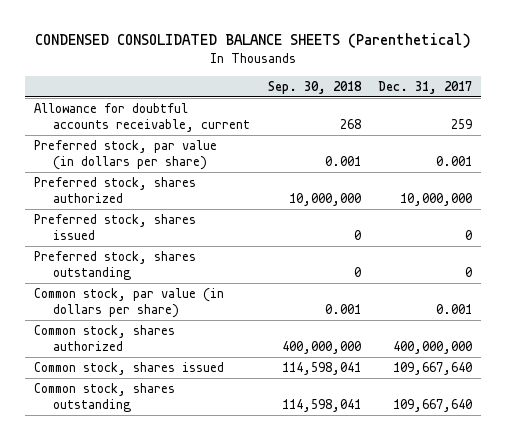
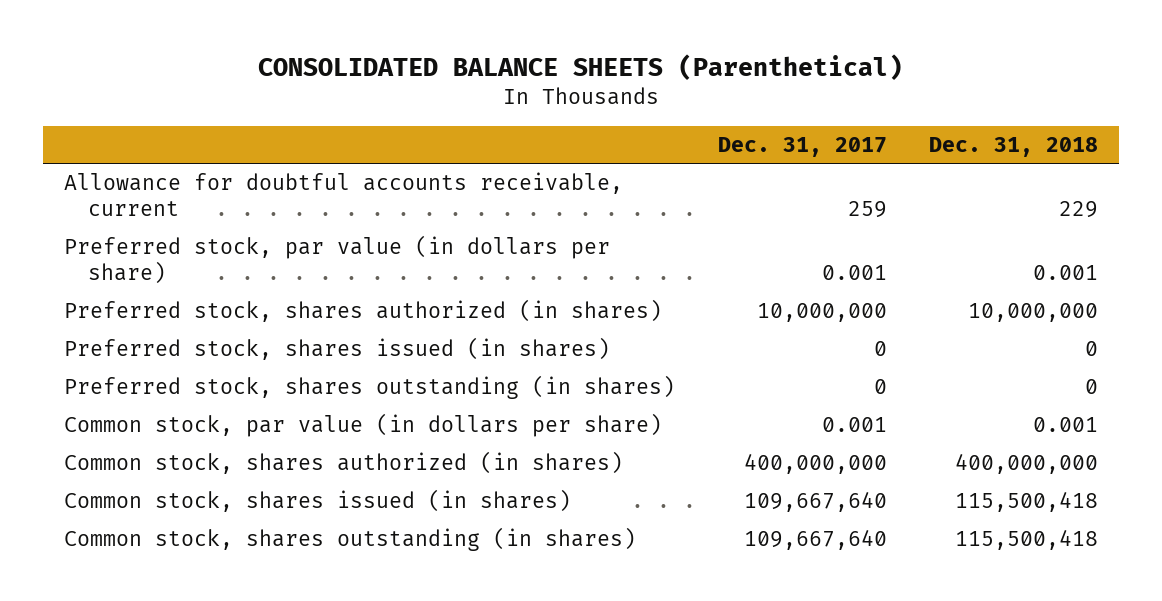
- CONDENSED CONSOLIDATED BALANCE SHEETS (Parenthetical)
+ CONSOLIDATED BALANCE SHEETS (Parenthetical)
- | Sep. 30, 2018 | Dec. 31, 2017
+ | Dec. 31, 2017 | Dec. 31, 2018
- Preferred stock, shares authorized | 10,000,000 | 10,000,000
- Preferred stock, shares issued | 0 | 0
- Preferred stock, shares outstanding | 0 | 0
+ Preferred stock, shares authorized (in shares) | 10,000,000 | 10,000,000
+ Preferred stock, shares issued (in shares) | 0 | 0
+ Preferred stock, shares outstanding (in shares) | 0 | 0
- Common stock, shares authorized | 400,000,000 | 400,000,000
- Common stock, shares issued | 114,598,041 | 109,667,640
- Common stock, shares outstanding | 114,598,041 | 109,667,640
+ Common stock, shares authorized (in shares) | 400,000,000 | 400,000,000
+ Common stock, shares issued (in shares) | 109,667,640 | 115,500,418
+ Common stock, shares outstanding (in shares) | 109,667,640 | 115,500,418

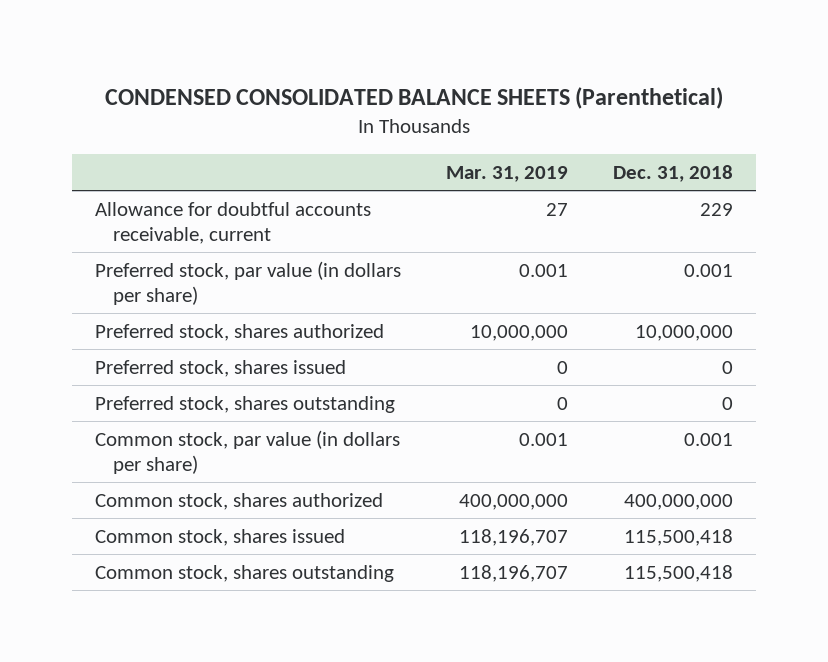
- CONSOLIDATED BALANCE SHEETS (Parenthetical)
+ CONDENSED CONSOLIDATED BALANCE SHEETS (Parenthetical)
- | Dec. 31, 2017 | Dec. 31, 2018
+ | Mar. 31, 2019 | Dec. 31, 2018
- Preferred stock, shares authorized (in shares) | 10,000,000 | 10,000,000
- Preferred stock, shares issued (in shares) | 0 | 0
- Preferred stock, shares outstanding (in shares) | 0 | 0
+ Preferred stock, shares authorized | 10,000,000 | 10,000,000
+ Preferred stock, shares issued | 0 | 0
+ Preferred stock, shares outstanding | 0 | 0
- Common stock, shares authorized (in shares) | 400,000,000 | 400,000,000
- Common stock, shares issued (in shares) | 109,667,640 | 115,500,418
- Common stock, shares outstanding (in shares) | 109,667,640 | 115,500,418
+ Common stock, shares authorized | 400,000,000 | 400,000,000
+ Common stock, shares issued | 118,196,707 | 115,500,418
+ Common stock, shares outstanding | 118,196,707 | 115,500,418

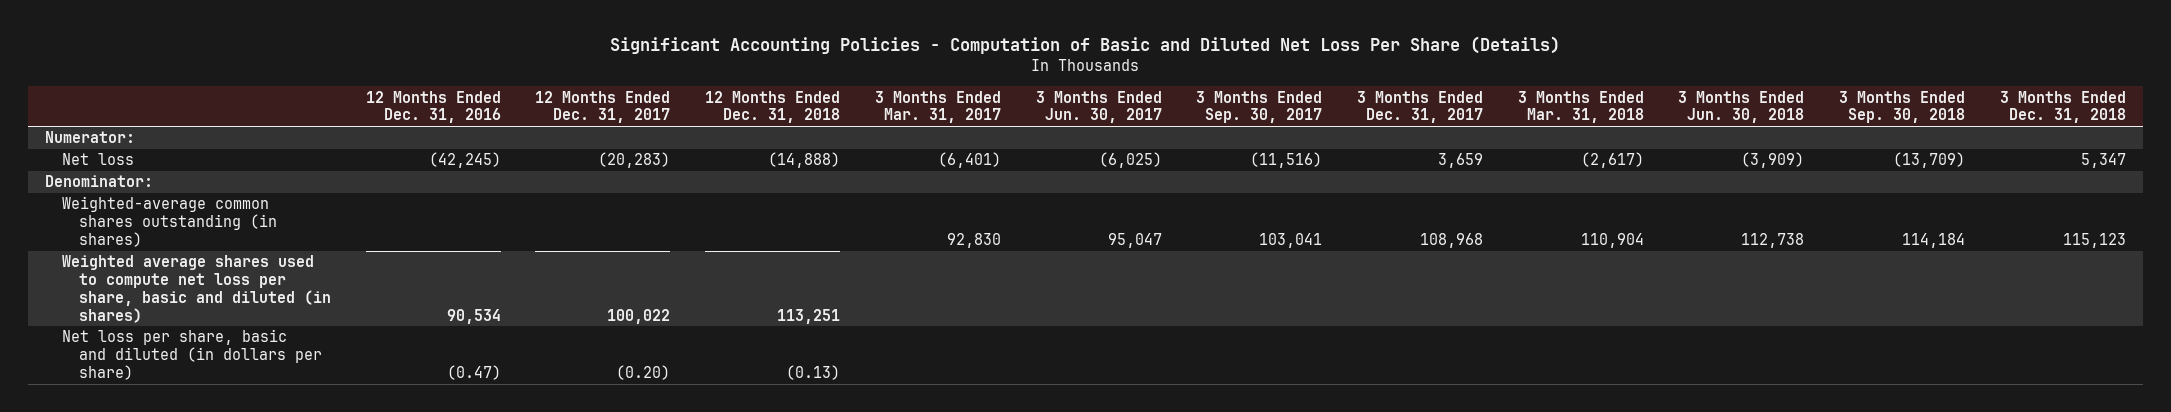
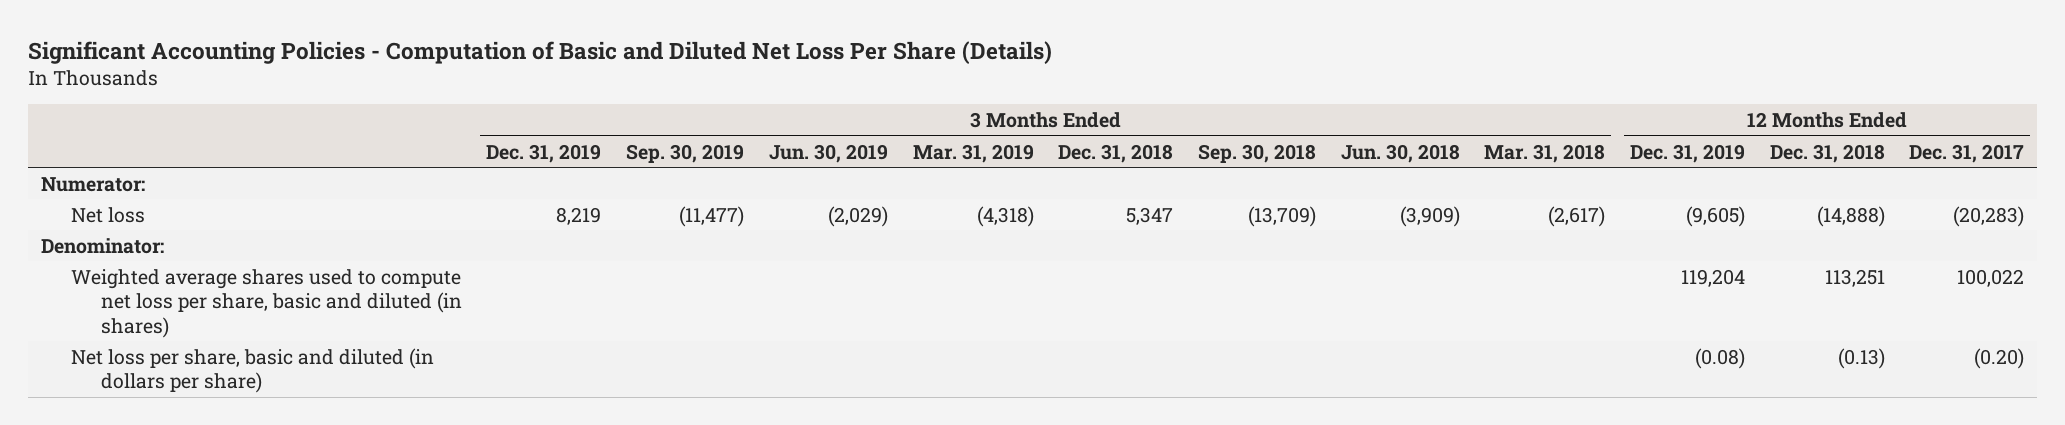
- | 12 Months Ended Dec. 31, 2016 | 12 Months Ended Dec. 31, 2017 | 12 Months Ended Dec. 31, 2018 | 3 Months Ended Mar. 31, 2017 | 3 Months Ended Jun. 30, 2017 | 3 Months Ended Sep. 30, 2017 | 3 Months Ended Dec. 31, 2017 | 3 Months Ended Mar. 31, 2018 | 3 Months Ended Jun. 30, 2018 | 3 Months Ended Sep. 30, 2018 | 3 Months Ended Dec. 31, 2018
+ | 3 Months Ended Dec. 31, 2019 | 3 Months Ended Sep. 30, 2019 | 3 Months Ended Jun. 30, 2019 | 3 Months Ended Mar. 31, 2019 | 3 Months Ended Dec. 31, 2018 | 3 Months Ended Sep. 30, 2018 | 3 Months Ended Jun. 30, 2018 | 3 Months Ended Mar. 31, 2018 | 12 Months Ended Dec. 31, 2019 | 12 Months Ended Dec. 31, 2018 | 12 Months Ended Dec. 31, 2017
- Weighted-average common shares outstanding (in shares) | | | | 92,830 | 95,047 | 103,041 | 108,968 | 110,904 | 112,738 | 114,184 | 115,123

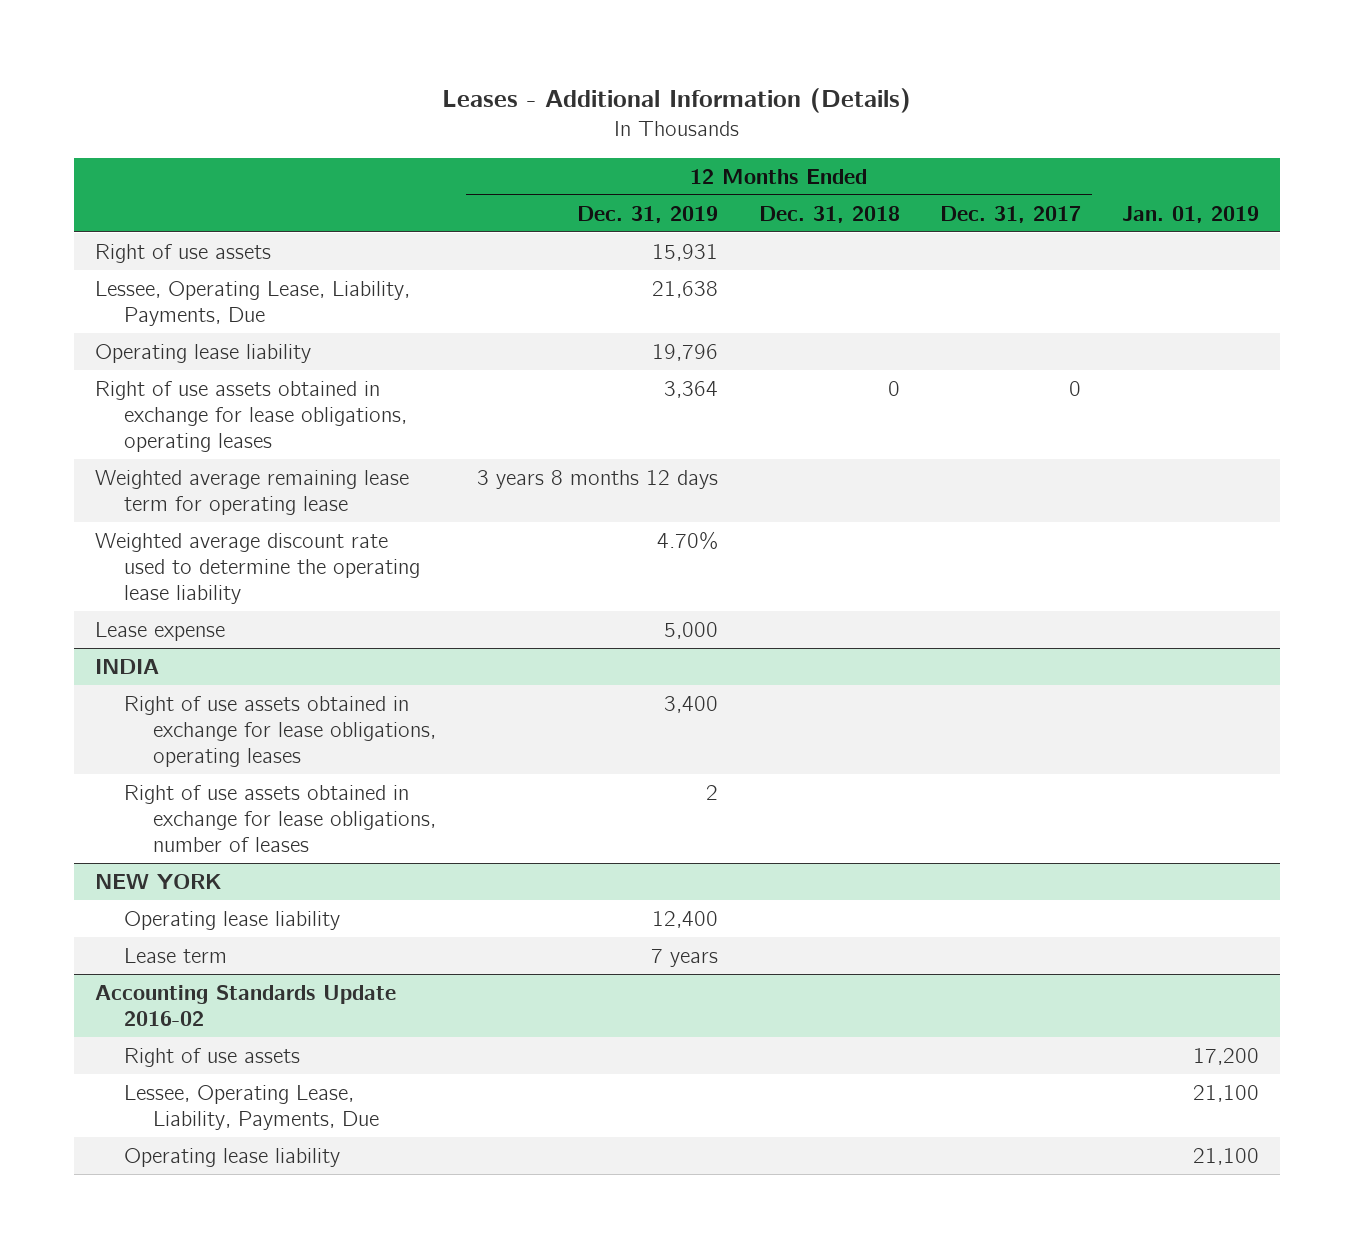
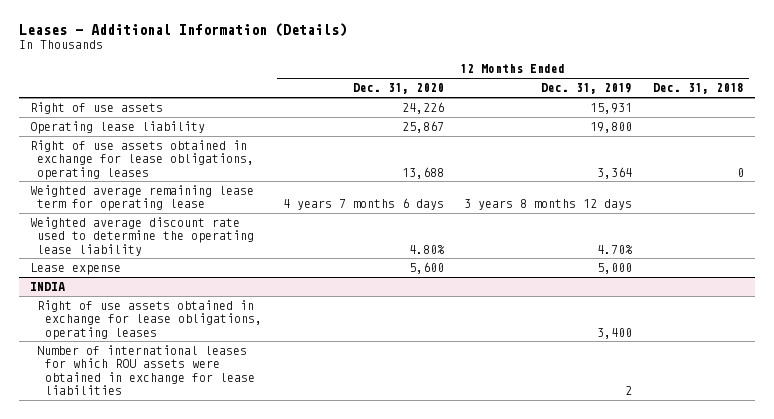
- | 12 Months Ended Dec. 31, 2019 | 12 Months Ended Dec. 31, 2018 | 12 Months Ended Dec. 31, 2017 | Jan. 01, 2019
+ | 12 Months Ended Dec. 31, 2020 | 12 Months Ended Dec. 31, 2019 | 12 Months Ended Dec. 31, 2018
- Lessee, Operating Lease, Liability, Payments, Due | 21,638 | | |
- Operating lease liability | 19,796 | | |
+ Operating lease liability | 25,867 | 19,800 |
@ INDIA
- Right of use assets obtained in exchange for lease obligations, number of leases | 2 | | |
- NEW YORK
- Operating lease liability | 12,400 | | |
- Lease term | 7 years | | |
- Accounting Standards Update 2016-02
- Right of use assets | | | | 17,200
- Lessee, Operating Lease, Liability, Payments, Due | | | | 21,100
- Operating lease liability | | | | 21,100
@ INDIA
+ Number of international leases for which ROU assets were obtained in exchange for lease liabilities | | 2 |

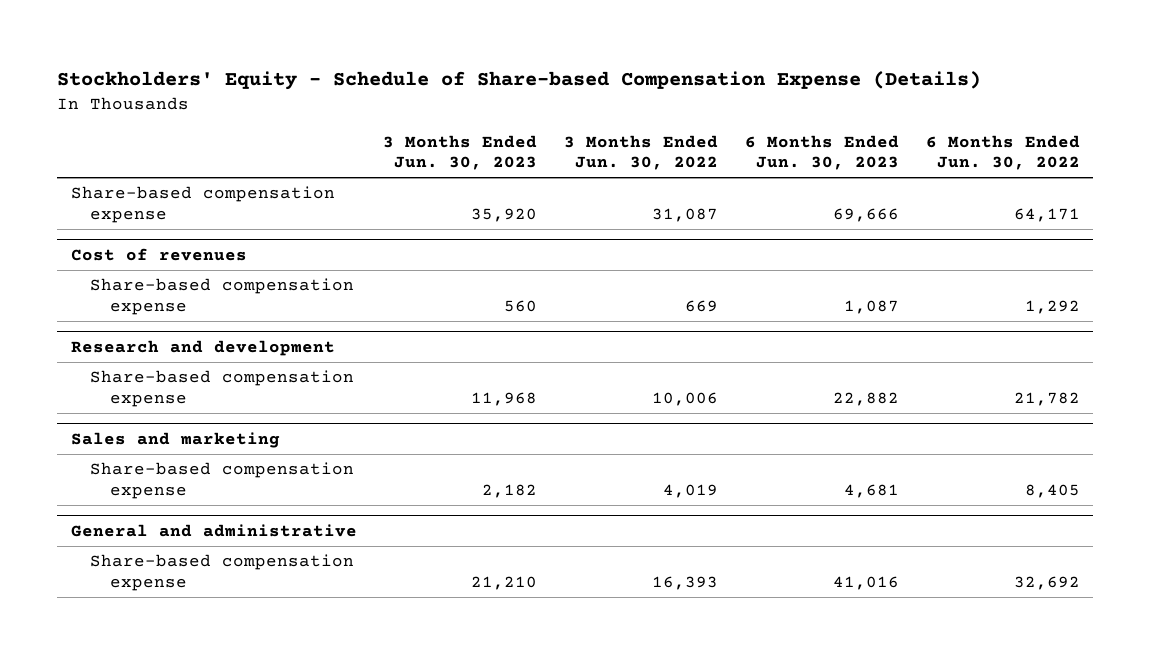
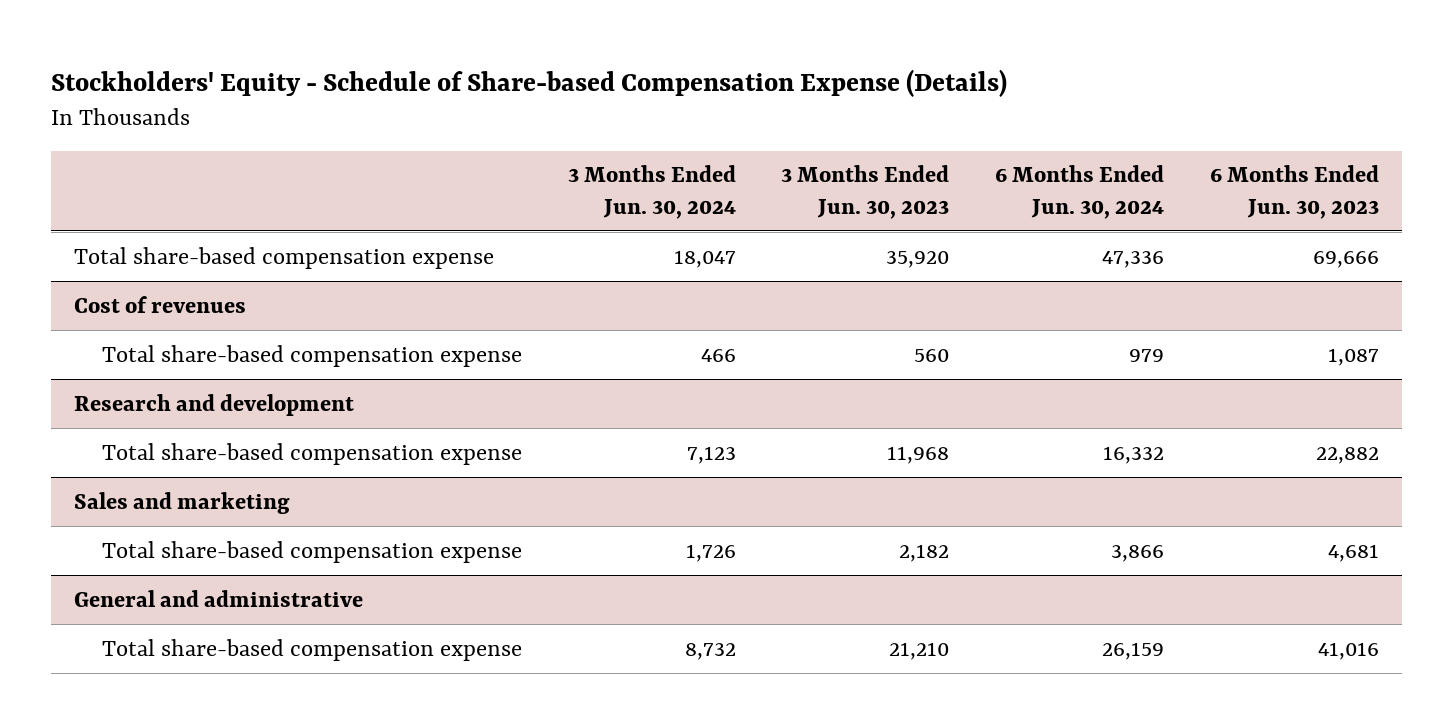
- | 3 Months Ended Jun. 30, 2023 | 3 Months Ended Jun. 30, 2022 | 6 Months Ended Jun. 30, 2023 | 6 Months Ended Jun. 30, 2022
+ | 3 Months Ended Jun. 30, 2024 | 3 Months Ended Jun. 30, 2023 | 6 Months Ended Jun. 30, 2024 | 6 Months Ended Jun. 30, 2023
- Share-based compensation expense | 35,920 | 31,087 | 69,666 | 64,171
+ Total share-based compensation expense | 18,047 | 35,920 | 47,336 | 69,666
@ Cost of revenues
- Share-based compensation expense | 560 | 669 | 1,087 | 1,292
+ Total share-based compensation expense | 466 | 560 | 979 | 1,087
@ Research and development
- Share-based compensation expense | 11,968 | 10,006 | 22,882 | 21,782
+ Total share-based compensation expense | 7,123 | 11,968 | 16,332 | 22,882
@ Sales and marketing
- Share-based compensation expense | 2,182 | 4,019 | 4,681 | 8,405
+ Total share-based compensation expense | 1,726 | 2,182 | 3,866 | 4,681
@ General and administrative
- Share-based compensation expense | 21,210 | 16,393 | 41,016 | 32,692
+ Total share-based compensation expense | 8,732 | 21,210 | 26,159 | 41,016

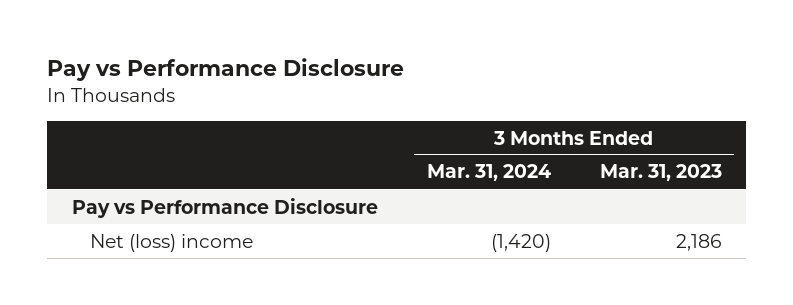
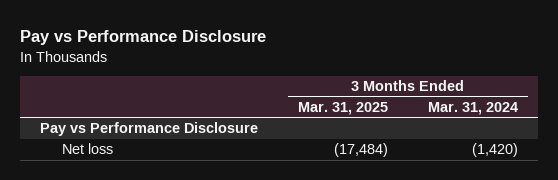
- | 3 Months Ended Mar. 31, 2024 | 3 Months Ended Mar. 31, 2023
+ | 3 Months Ended Mar. 31, 2025 | 3 Months Ended Mar. 31, 2024
- Net (loss) income | (1,420) | 2,186
+ Net loss | (17,484) | (1,420)

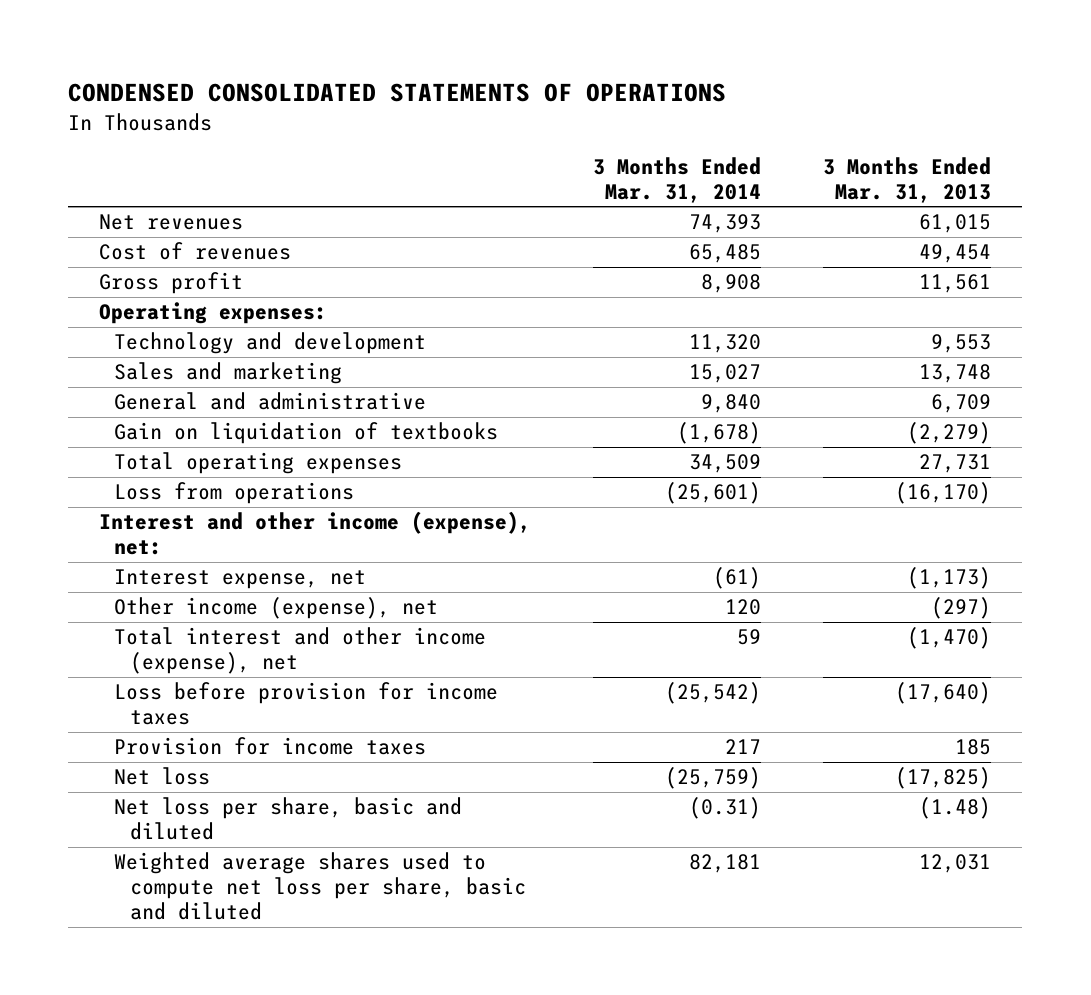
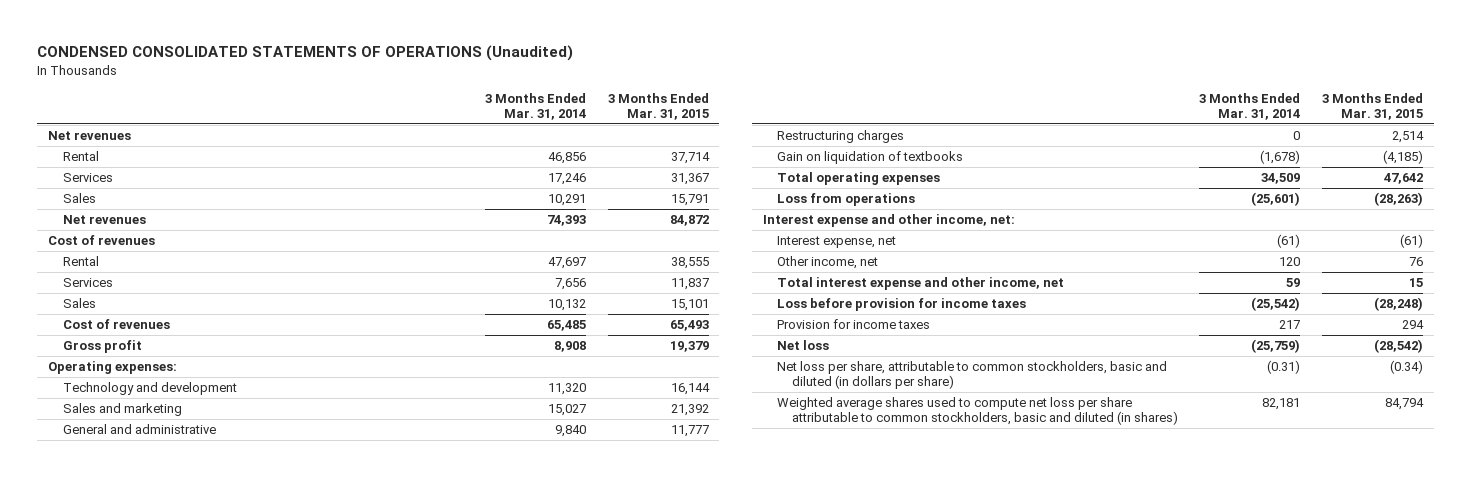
- CONDENSED CONSOLIDATED STATEMENTS OF OPERATIONS
+ CONDENSED CONSOLIDATED STATEMENTS OF OPERATIONS (Unaudited)
- | 3 Months Ended Mar. 31, 2014 | 3 Months Ended Mar. 31, 2013
+ | 3 Months Ended Mar. 31, 2014 | 3 Months Ended Mar. 31, 2015
+ Net revenues
+ Rental | 46,856 | 37,714
+ Services | 17,246 | 31,367
+ Sales | 10,291 | 15,791
+ Cost of revenues
+ Rental | 47,697 | 38,555
+ Services | 7,656 | 11,837
+ Sales | 10,132 | 15,101
+ Restructuring charges | 0 | 2,514
- Interest and other income (expense), net:
+ Interest expense and other income, net:
- Other income (expense), net | 120 | (297)
- Total interest and other income (expense), net | 59 | (1,470)
+ Other income, net | 120 | 76
+ Total interest expense and other income, net | 59 | 15
- Net loss per share, basic and diluted | (0.31) | (1.48)
- Weighted average shares used to compute net loss per share, basic and diluted | 82,181 | 12,031
+ Net loss per share, attributable to common stockholders, basic and diluted (in dollars per share) | (0.31) | (0.34)
+ Weighted average shares used to compute net loss per share attributable to common stockholders, basic and diluted (in shares) | 82,181 | 84,794

